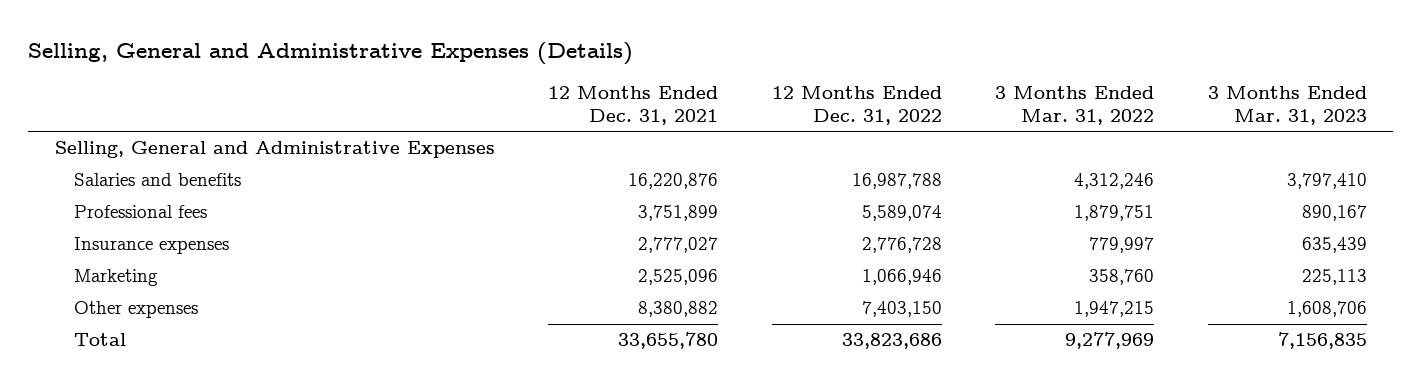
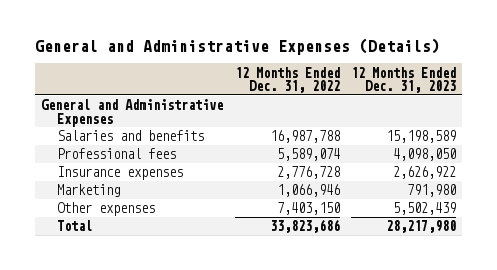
- Selling, General and Administrative Expenses (Details)
+ General and Administrative Expenses (Details)
- | 12 Months Ended Dec. 31, 2021 | 12 Months Ended Dec. 31, 2022 | 3 Months Ended Mar. 31, 2022 | 3 Months Ended Mar. 31, 2023
+ | 12 Months Ended Dec. 31, 2022 | 12 Months Ended Dec. 31, 2023
- Selling, General and Administrative Expenses
+ General and Administrative Expenses

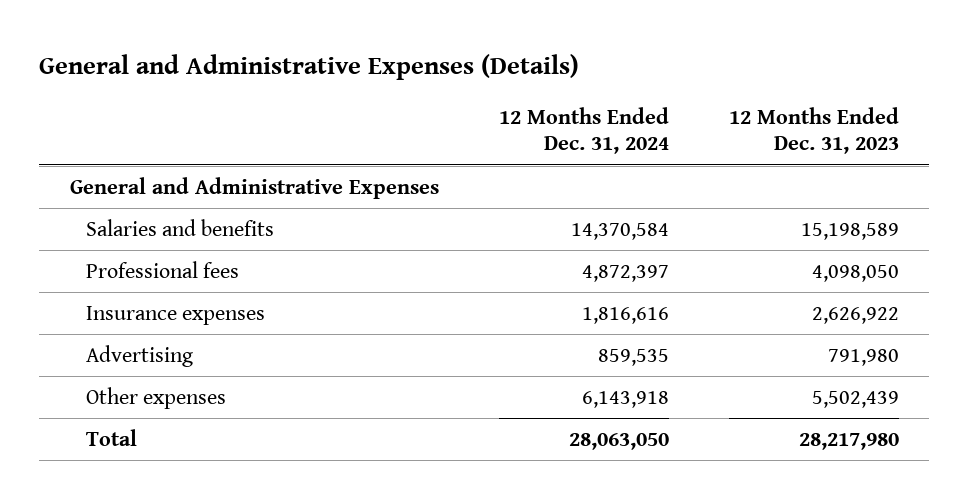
- | 12 Months Ended Dec. 31, 2022 | 12 Months Ended Dec. 31, 2023
+ | 12 Months Ended Dec. 31, 2024 | 12 Months Ended Dec. 31, 2023
- Marketing | 1,066,946 | 791,980
+ Advertising | 859,535 | 791,980

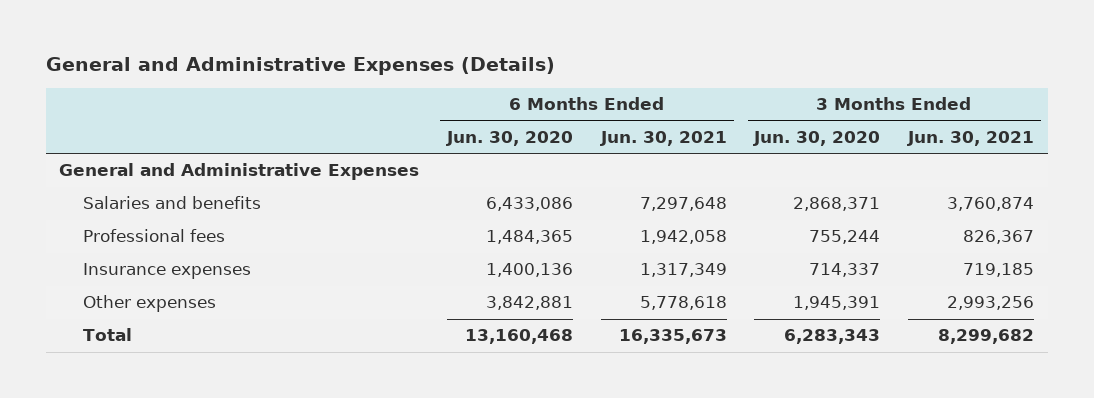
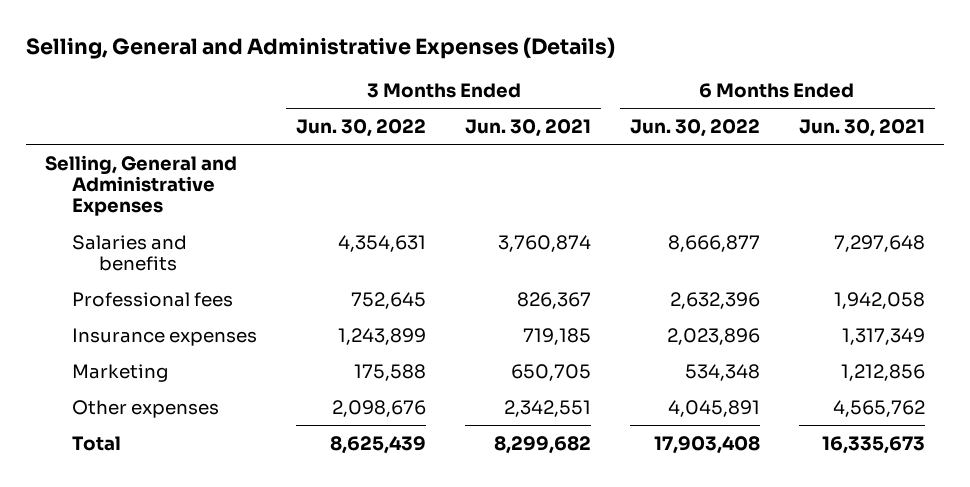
- General and Administrative Expenses (Details)
+ Selling, General and Administrative Expenses (Details)
- | 6 Months Ended Jun. 30, 2020 | 6 Months Ended Jun. 30, 2021 | 3 Months Ended Jun. 30, 2020 | 3 Months Ended Jun. 30, 2021
+ | 3 Months Ended Jun. 30, 2022 | 3 Months Ended Jun. 30, 2021 | 6 Months Ended Jun. 30, 2022 | 6 Months Ended Jun. 30, 2021
- General and Administrative Expenses
+ Selling, General and Administrative Expenses
- Other expenses | 3,842,881 | 5,778,618 | 1,945,391 | 2,993,256
+ Marketing | 175,588 | 650,705 | 534,348 | 1,212,856
+ Other expenses | 2,098,676 | 2,342,551 | 4,045,891 | 4,565,762

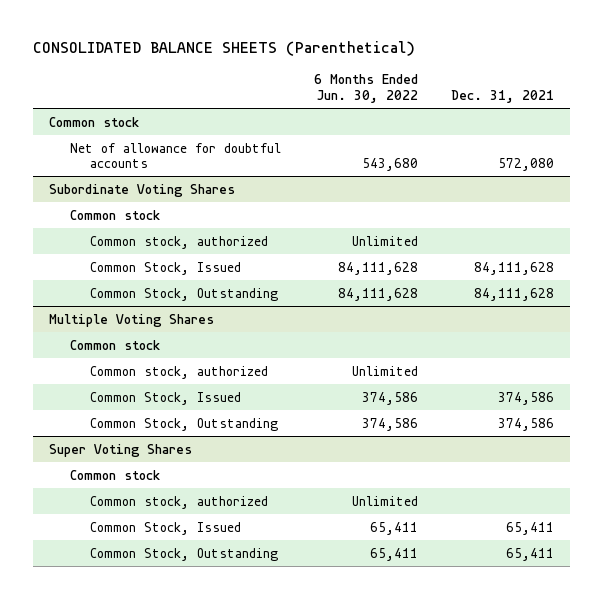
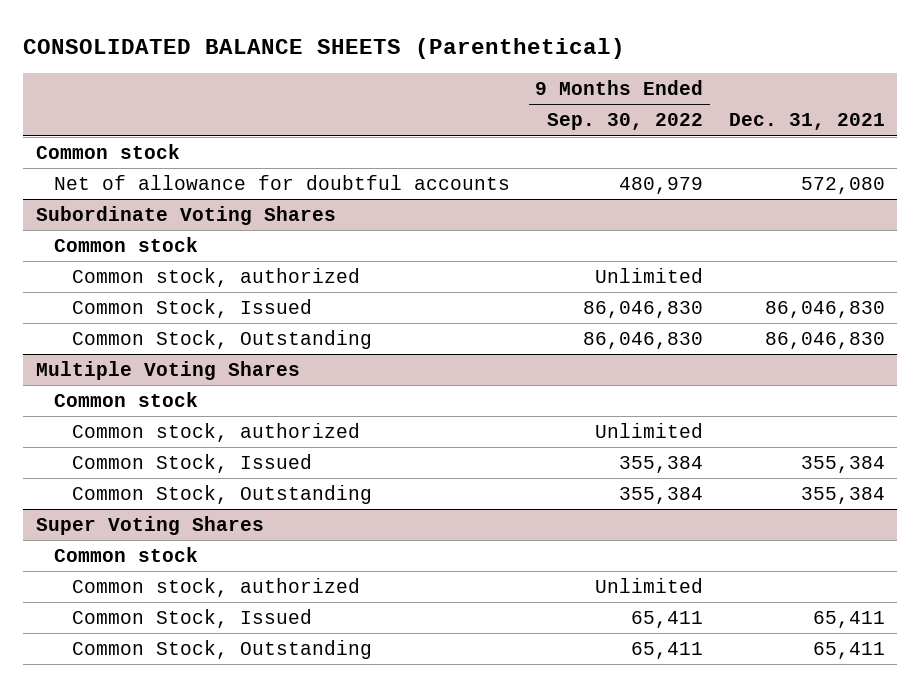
- | 6 Months Ended Jun. 30, 2022 | Dec. 31, 2021
+ | 9 Months Ended Sep. 30, 2022 | Dec. 31, 2021
@ Subordinate Voting Shares
- Common Stock, Issued | 84,111,628 | 84,111,628
- Common Stock, Outstanding | 84,111,628 | 84,111,628
+ Common Stock, Issued | 86,046,830 | 86,046,830
+ Common Stock, Outstanding | 86,046,830 | 86,046,830
@ Multiple Voting Shares
- Common Stock, Issued | 374,586 | 374,586
- Common Stock, Outstanding | 374,586 | 374,586
+ Common Stock, Issued | 355,384 | 355,384
+ Common Stock, Outstanding | 355,384 | 355,384

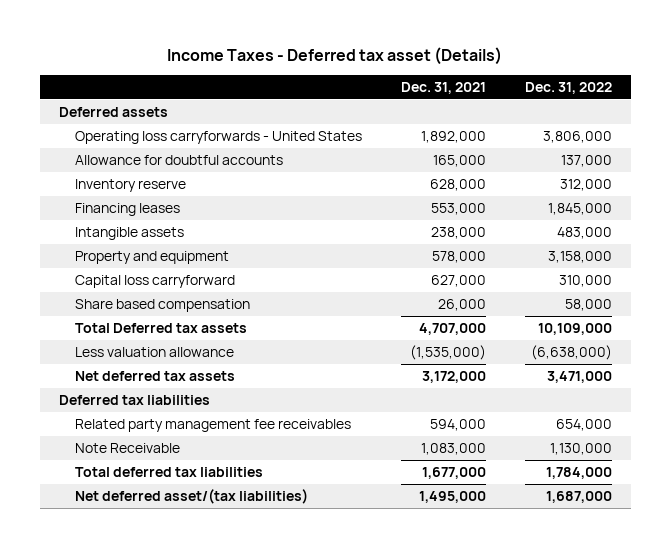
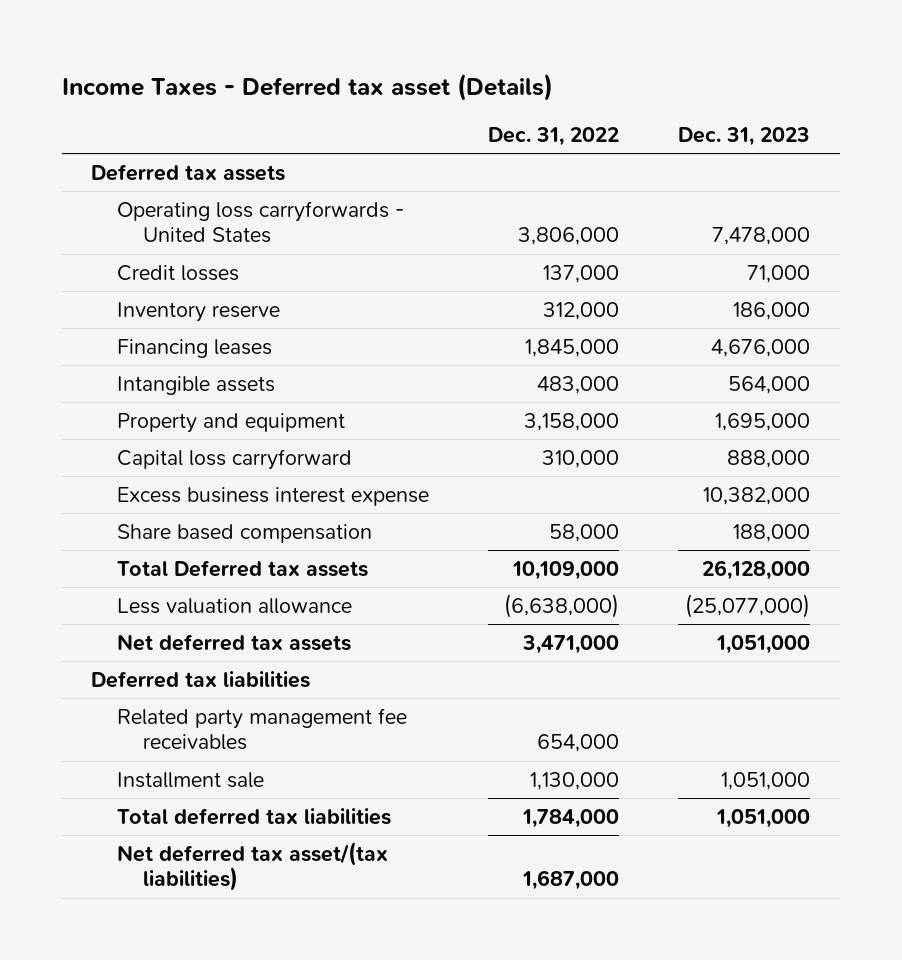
- | Dec. 31, 2021 | Dec. 31, 2022
+ | Dec. 31, 2022 | Dec. 31, 2023
- Deferred assets
+ Deferred tax assets
- Allowance for doubtful accounts | 165,000 | 137,000
+ Credit losses | 137,000 | 71,000
+ Excess business interest expense | | 10,382,000
- Note Receivable | 1,083,000 | 1,130,000
+ Installment sale | 1,130,000 | 1,051,000
- Net deferred asset/(tax liabilities) | 1,495,000 | 1,687,000
+ Net deferred tax asset/(tax liabilities) | 1,687,000 |

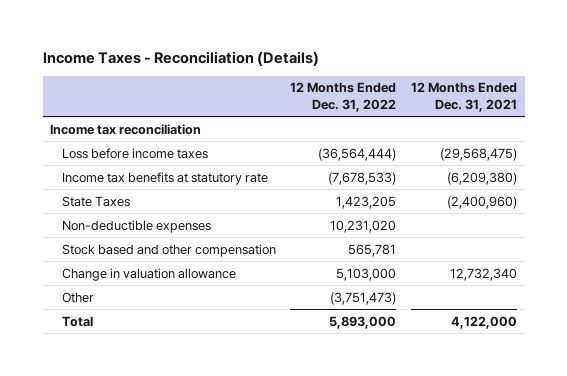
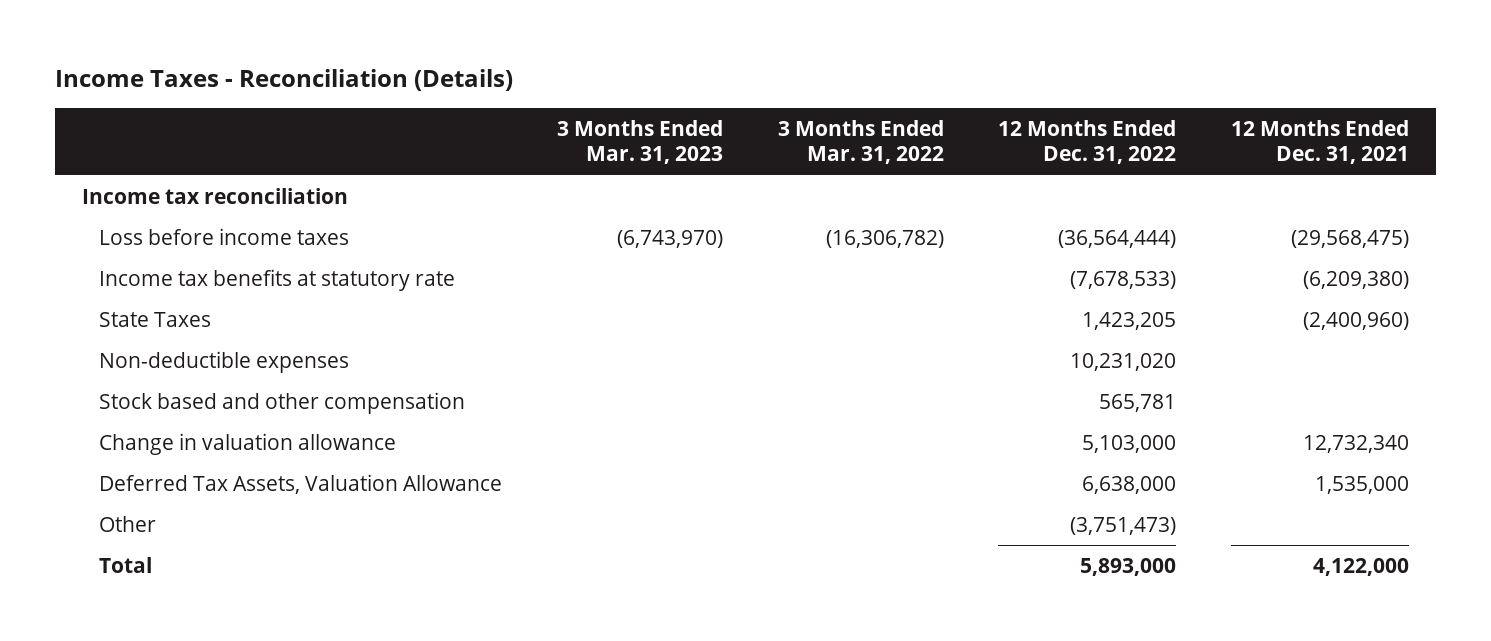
- | 12 Months Ended Dec. 31, 2022 | 12 Months Ended Dec. 31, 2021
+ | 3 Months Ended Mar. 31, 2023 | 3 Months Ended Mar. 31, 2022 | 12 Months Ended Dec. 31, 2022 | 12 Months Ended Dec. 31, 2021
+ Deferred Tax Assets, Valuation Allowance | | | 6,638,000 | 1,535,000

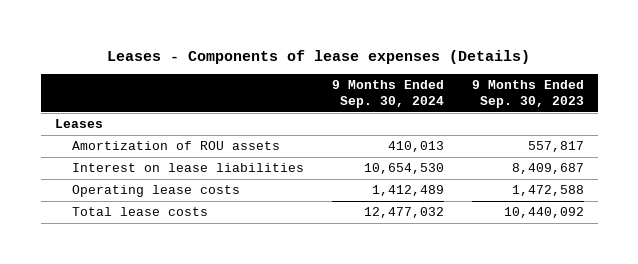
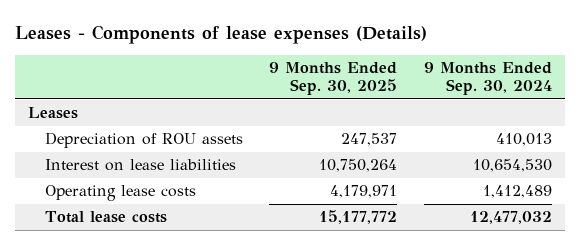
- | 9 Months Ended Sep. 30, 2024 | 9 Months Ended Sep. 30, 2023
+ | 9 Months Ended Sep. 30, 2025 | 9 Months Ended Sep. 30, 2024
- Amortization of ROU assets | 410,013 | 557,817
+ Depreciation of ROU assets | 247,537 | 410,013

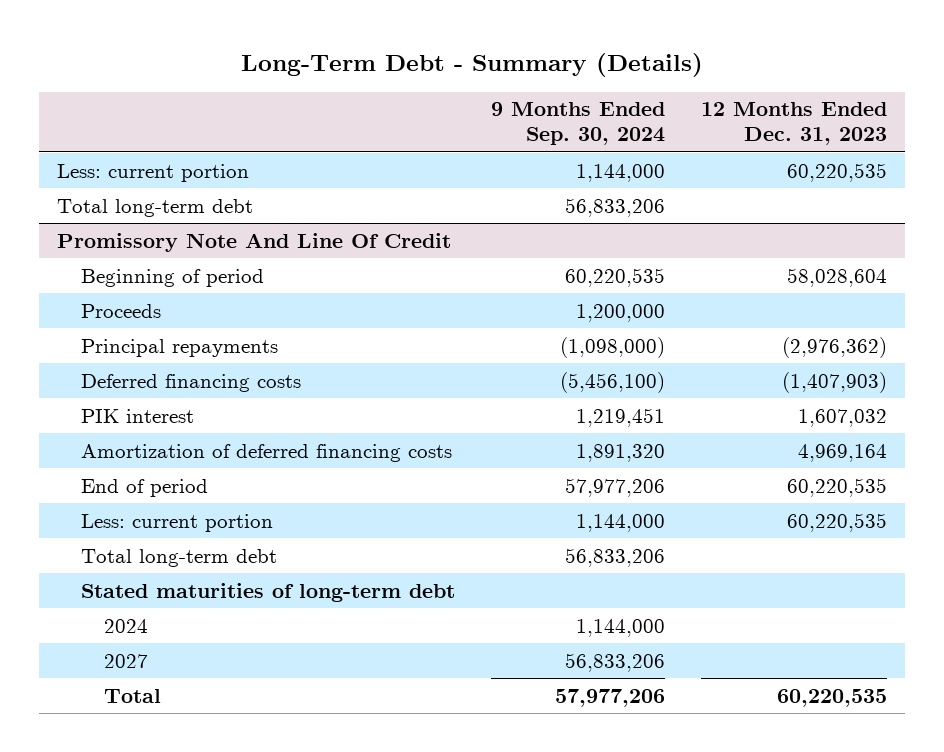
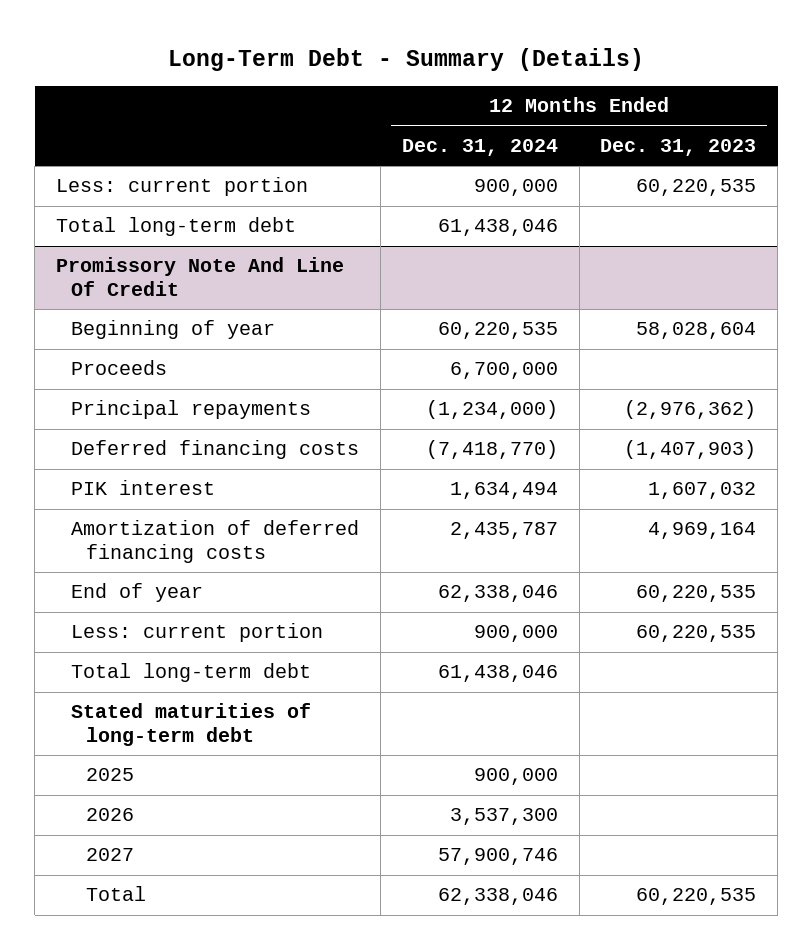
- | 9 Months Ended Sep. 30, 2024 | 12 Months Ended Dec. 31, 2023
+ | 12 Months Ended Dec. 31, 2024 | 12 Months Ended Dec. 31, 2023
@ Promissory Note And Line Of Credit
- Beginning of period | 60,220,535 | 58,028,604
+ Beginning of year | 60,220,535 | 58,028,604
- End of period | 57,977,206 | 60,220,535
+ End of year | 62,338,046 | 60,220,535
- 2024 | 1,144,000 |
+ 2025 | 900,000 |
+ 2026 | 3,537,300 |

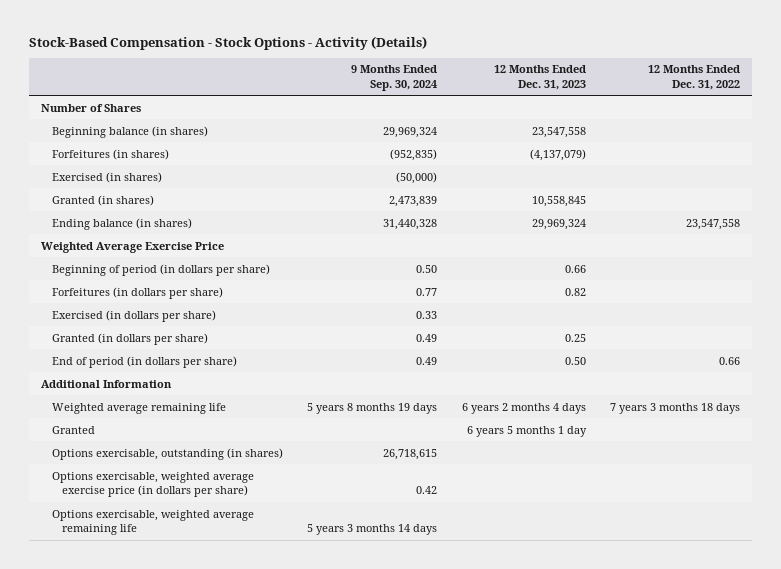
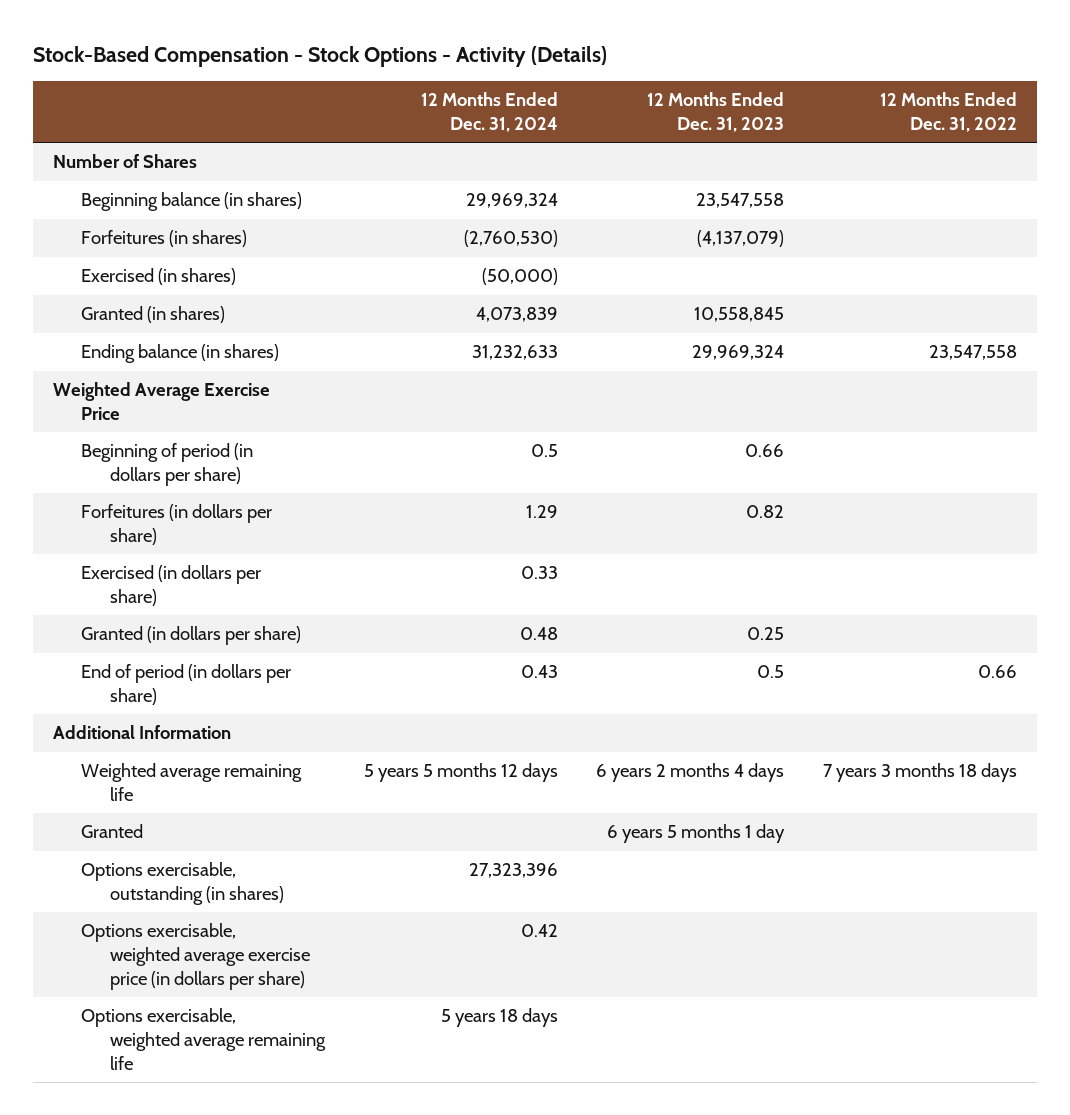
- | 9 Months Ended Sep. 30, 2024 | 12 Months Ended Dec. 31, 2023 | 12 Months Ended Dec. 31, 2022
+ | 12 Months Ended Dec. 31, 2024 | 12 Months Ended Dec. 31, 2023 | 12 Months Ended Dec. 31, 2022
- End of period (in dollars per share) | 0.49 | 0.50 | 0.66
+ End of period (in dollars per share) | 0.43 | 0.5 | 0.66

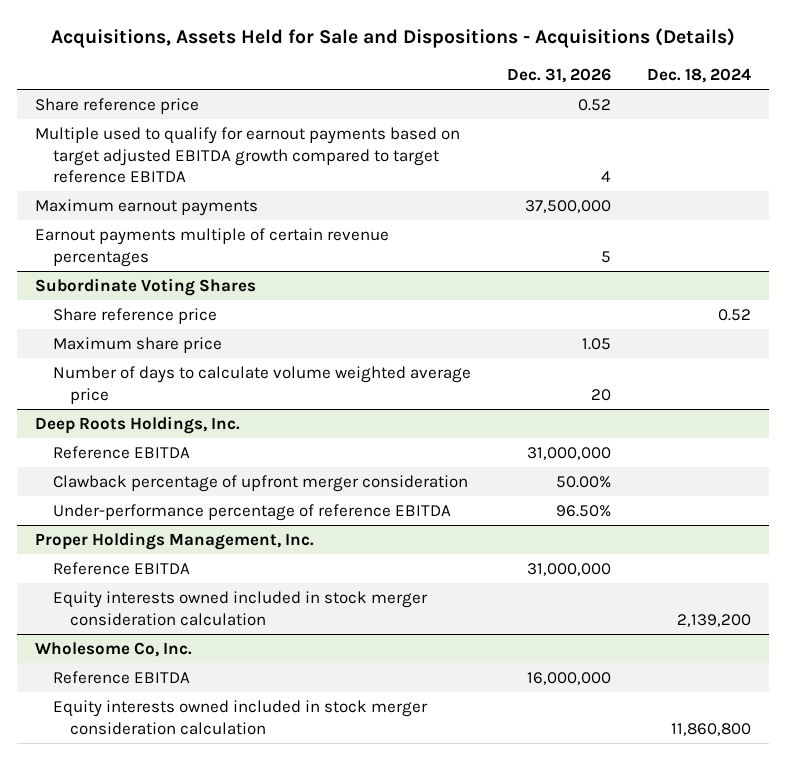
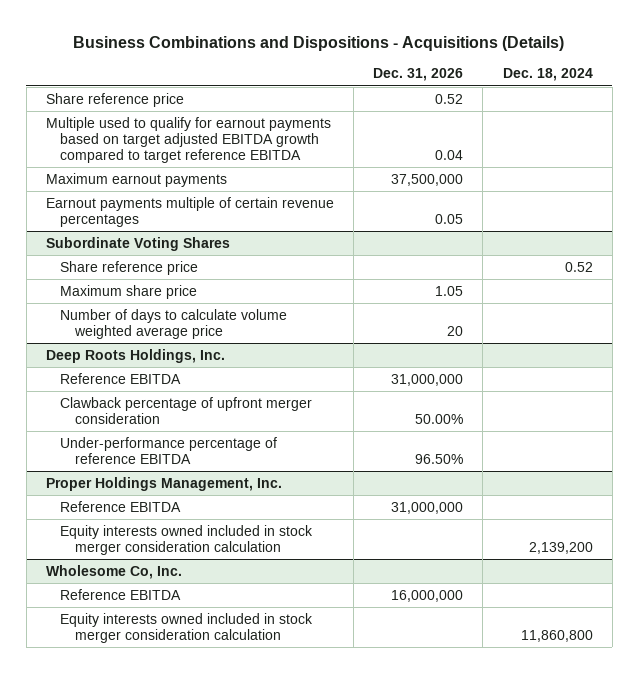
- Acquisitions, Assets Held for Sale and Dispositions - Acquisitions (Details)
+ Business Combinations and Dispositions - Acquisitions (Details)
- Multiple used to qualify for earnout payments based on target adjusted EBITDA growth compared to target reference EBITDA | 4 |
+ Multiple used to qualify for earnout payments based on target adjusted EBITDA growth compared to target reference EBITDA | 0.04 |
- Earnout payments multiple of certain revenue percentages | 5 |
+ Earnout payments multiple of certain revenue percentages | 0.05 |

